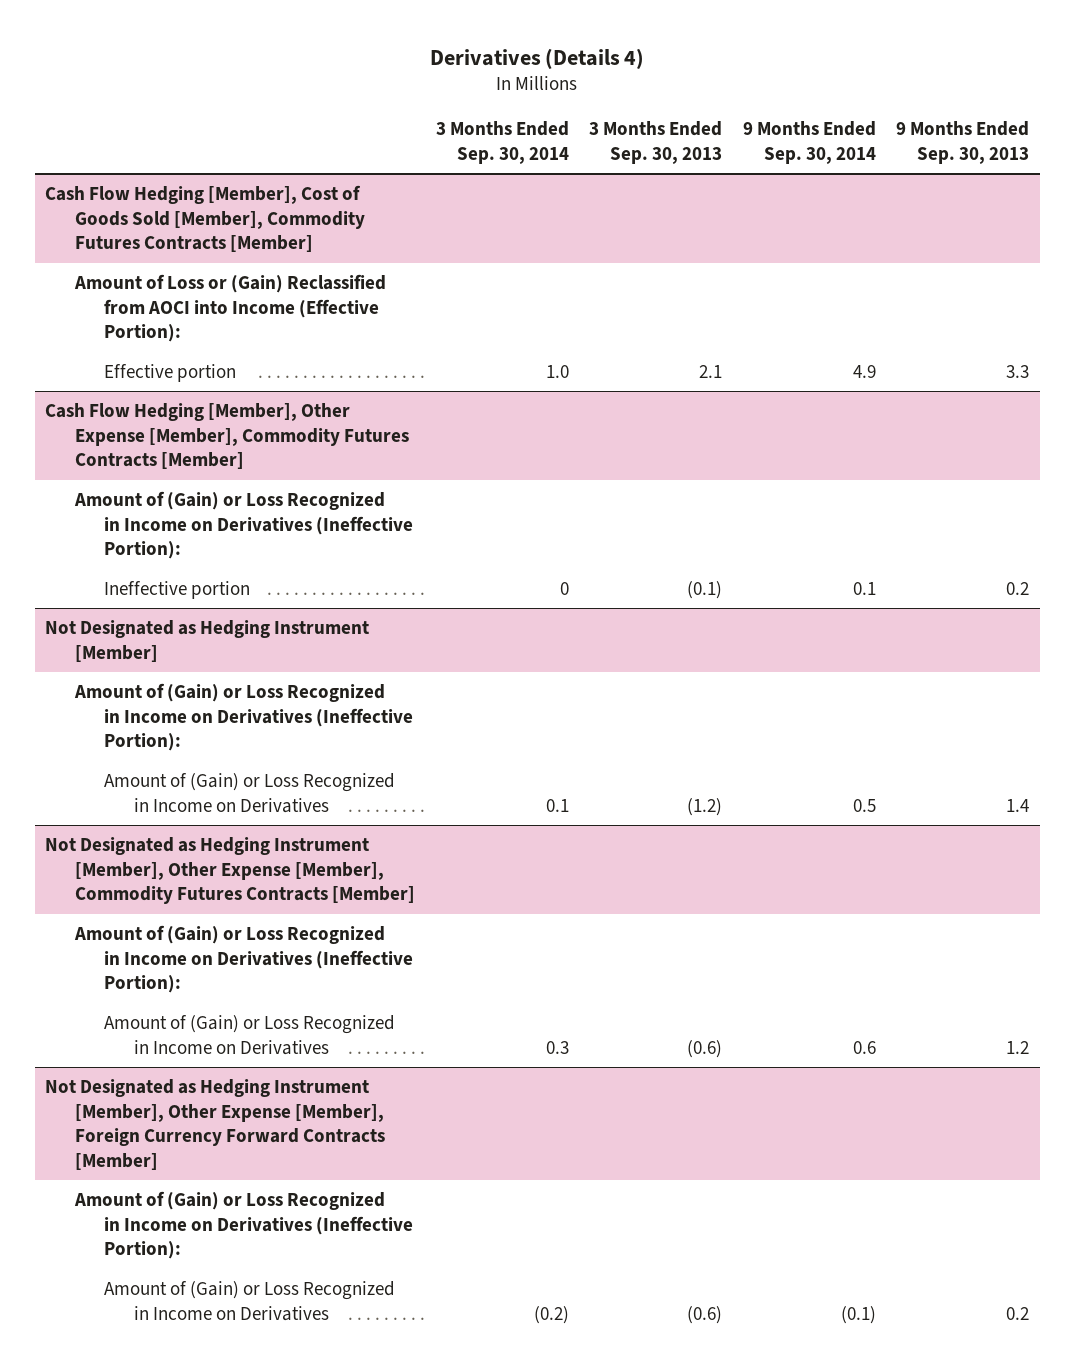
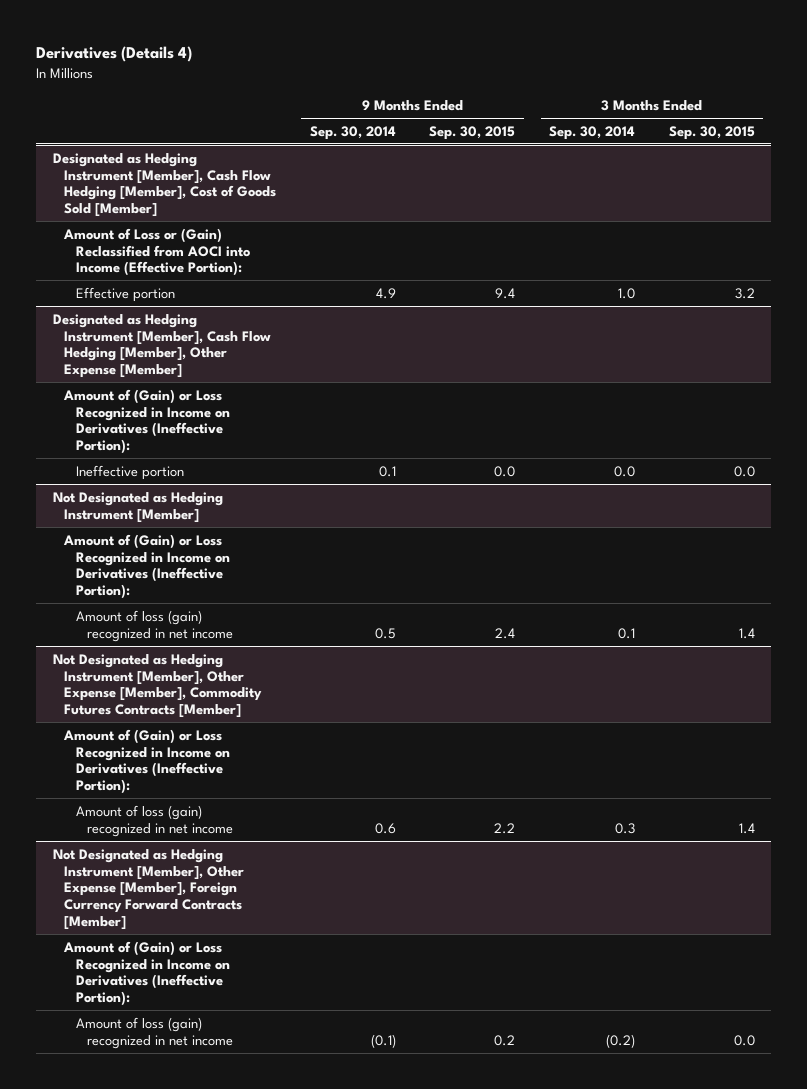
- | 3 Months Ended Sep. 30, 2014 | 3 Months Ended Sep. 30, 2013 | 9 Months Ended Sep. 30, 2014 | 9 Months Ended Sep. 30, 2013
+ | 9 Months Ended Sep. 30, 2014 | 9 Months Ended Sep. 30, 2015 | 3 Months Ended Sep. 30, 2014 | 3 Months Ended Sep. 30, 2015
- Cash Flow Hedging [Member], Cost of Goods Sold [Member], Commodity Futures Contracts [Member]
+ Designated as Hedging Instrument [Member], Cash Flow Hedging [Member], Cost of Goods Sold [Member]
- Cash Flow Hedging [Member], Other Expense [Member], Commodity Futures Contracts [Member]
+ Designated as Hedging Instrument [Member], Cash Flow Hedging [Member], Other Expense [Member]
- Ineffective portion | 0 | (0.1) | 0.1 | 0.2
+ Ineffective portion | 0.1 | 0.0 | 0.0 | 0.0
@ Not Designated as Hedging Instrument [Member]
- Amount of (Gain) or Loss Recognized in Income on Derivatives | 0.1 | (1.2) | 0.5 | 1.4
+ Amount of loss (gain) recognized in net income | 0.5 | 2.4 | 0.1 | 1.4
@ Not Designated as Hedging Instrument [Member], Other Expense [Member], Commodity Futures Contracts [Member]
- Amount of (Gain) or Loss Recognized in Income on Derivatives | 0.3 | (0.6) | 0.6 | 1.2
+ Amount of loss (gain) recognized in net income | 0.6 | 2.2 | 0.3 | 1.4
@ Not Designated as Hedging Instrument [Member], Other Expense [Member], Foreign Currency Forward Contracts [Member]
- Amount of (Gain) or Loss Recognized in Income on Derivatives | (0.2) | (0.6) | (0.1) | 0.2
+ Amount of loss (gain) recognized in net income | (0.1) | 0.2 | (0.2) | 0.0

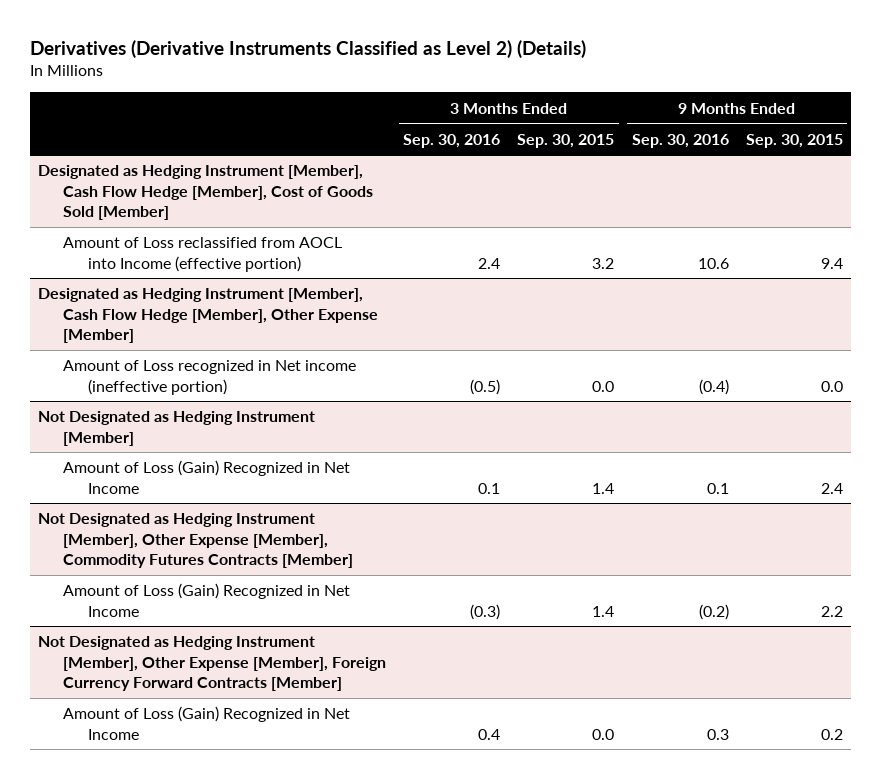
- Derivatives (Details 4)
+ Derivatives (Derivative Instruments Classified as Level 2) (Details)
- | 9 Months Ended Sep. 30, 2014 | 9 Months Ended Sep. 30, 2015 | 3 Months Ended Sep. 30, 2014 | 3 Months Ended Sep. 30, 2015
+ | 3 Months Ended Sep. 30, 2016 | 3 Months Ended Sep. 30, 2015 | 9 Months Ended Sep. 30, 2016 | 9 Months Ended Sep. 30, 2015
- Designated as Hedging Instrument [Member], Cash Flow Hedging [Member], Cost of Goods Sold [Member]
- Amount of Loss or (Gain) Reclassified from AOCI into Income (Effective Portion):
- Effective portion | 4.9 | 9.4 | 1.0 | 3.2
- Designated as Hedging Instrument [Member], Cash Flow Hedging [Member], Other Expense [Member]
- Amount of (Gain) or Loss Recognized in Income on Derivatives (Ineffective Portion):
- Ineffective portion | 0.1 | 0.0 | 0.0 | 0.0
+ Designated as Hedging Instrument [Member], Cash Flow Hedge [Member], Cost of Goods Sold [Member]
+ Amount of Loss reclassified from AOCL into Income (effective portion) | 2.4 | 3.2 | 10.6 | 9.4
+ Designated as Hedging Instrument [Member], Cash Flow Hedge [Member], Other Expense [Member]
+ Amount of Loss recognized in Net income (ineffective portion) | (0.5) | 0.0 | (0.4) | 0.0
@ Not Designated as Hedging Instrument [Member]
- Amount of (Gain) or Loss Recognized in Income on Derivatives (Ineffective Portion):
- Amount of loss (gain) recognized in net income | 0.5 | 2.4 | 0.1 | 1.4
+ Amount of Loss (Gain) Recognized in Net Income | 0.1 | 1.4 | 0.1 | 2.4
@ Not Designated as Hedging Instrument [Member], Other Expense [Member], Commodity Futures Contracts [Member]
- Amount of (Gain) or Loss Recognized in Income on Derivatives (Ineffective Portion):
- Amount of loss (gain) recognized in net income | 0.6 | 2.2 | 0.3 | 1.4
+ Amount of Loss (Gain) Recognized in Net Income | (0.3) | 1.4 | (0.2) | 2.2
@ Not Designated as Hedging Instrument [Member], Other Expense [Member], Foreign Currency Forward Contracts [Member]
- Amount of (Gain) or Loss Recognized in Income on Derivatives (Ineffective Portion):
- Amount of loss (gain) recognized in net income | (0.1) | 0.2 | (0.2) | 0.0
+ Amount of Loss (Gain) Recognized in Net Income | 0.4 | 0.0 | 0.3 | 0.2

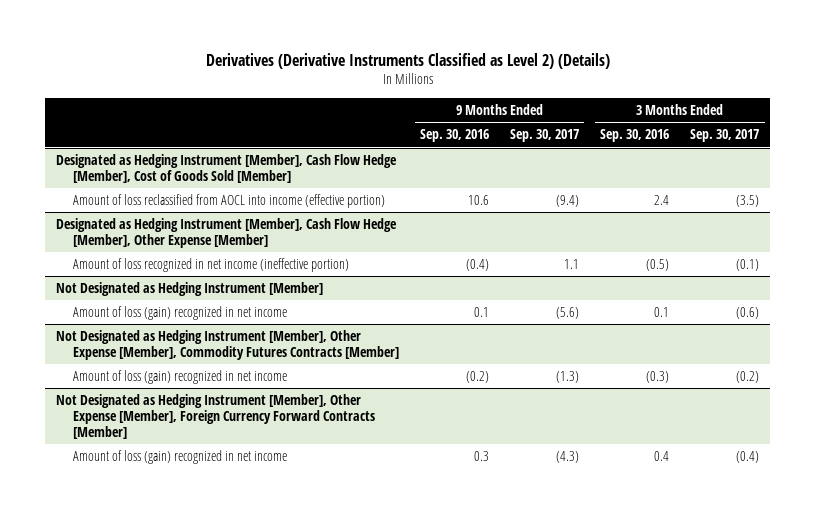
- | 3 Months Ended Sep. 30, 2016 | 3 Months Ended Sep. 30, 2015 | 9 Months Ended Sep. 30, 2016 | 9 Months Ended Sep. 30, 2015
+ | 9 Months Ended Sep. 30, 2016 | 9 Months Ended Sep. 30, 2017 | 3 Months Ended Sep. 30, 2016 | 3 Months Ended Sep. 30, 2017
@ Designated as Hedging Instrument [Member], Cash Flow Hedge [Member], Cost of Goods Sold [Member]
- Amount of Loss reclassified from AOCL into Income (effective portion) | 2.4 | 3.2 | 10.6 | 9.4
+ Amount of loss reclassified from AOCL into income (effective portion) | 10.6 | (9.4) | 2.4 | (3.5)
@ Designated as Hedging Instrument [Member], Cash Flow Hedge [Member], Other Expense [Member]
- Amount of Loss recognized in Net income (ineffective portion) | (0.5) | 0.0 | (0.4) | 0.0
+ Amount of loss recognized in net income (ineffective portion) | (0.4) | 1.1 | (0.5) | (0.1)
@ Not Designated as Hedging Instrument [Member]
- Amount of Loss (Gain) Recognized in Net Income | 0.1 | 1.4 | 0.1 | 2.4
+ Amount of loss (gain) recognized in net income | 0.1 | (5.6) | 0.1 | (0.6)
@ Not Designated as Hedging Instrument [Member], Other Expense [Member], Commodity Futures Contracts [Member]
- Amount of Loss (Gain) Recognized in Net Income | (0.3) | 1.4 | (0.2) | 2.2
+ Amount of loss (gain) recognized in net income | (0.2) | (1.3) | (0.3) | (0.2)
@ Not Designated as Hedging Instrument [Member], Other Expense [Member], Foreign Currency Forward Contracts [Member]
- Amount of Loss (Gain) Recognized in Net Income | 0.4 | 0.0 | 0.3 | 0.2
+ Amount of loss (gain) recognized in net income | 0.3 | (4.3) | 0.4 | (0.4)

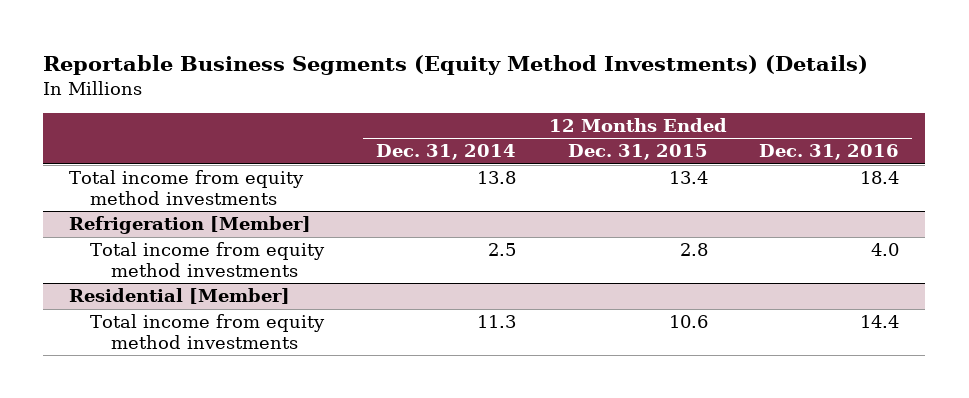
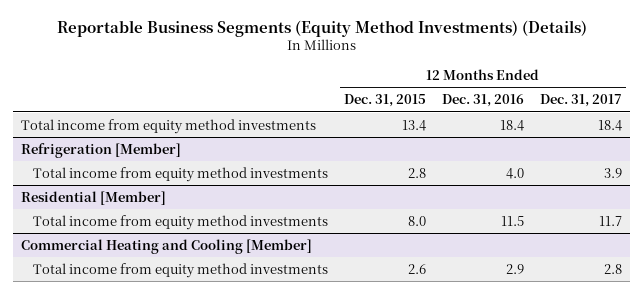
- | 12 Months Ended Dec. 31, 2014 | 12 Months Ended Dec. 31, 2015 | 12 Months Ended Dec. 31, 2016
+ | 12 Months Ended Dec. 31, 2015 | 12 Months Ended Dec. 31, 2016 | 12 Months Ended Dec. 31, 2017
@ Residential [Member]
- Total income from equity method investments | 11.3 | 10.6 | 14.4
+ Total income from equity method investments | 8.0 | 11.5 | 11.7
+ Commercial Heating and Cooling [Member]
+ Total income from equity method investments | 2.6 | 2.9 | 2.8

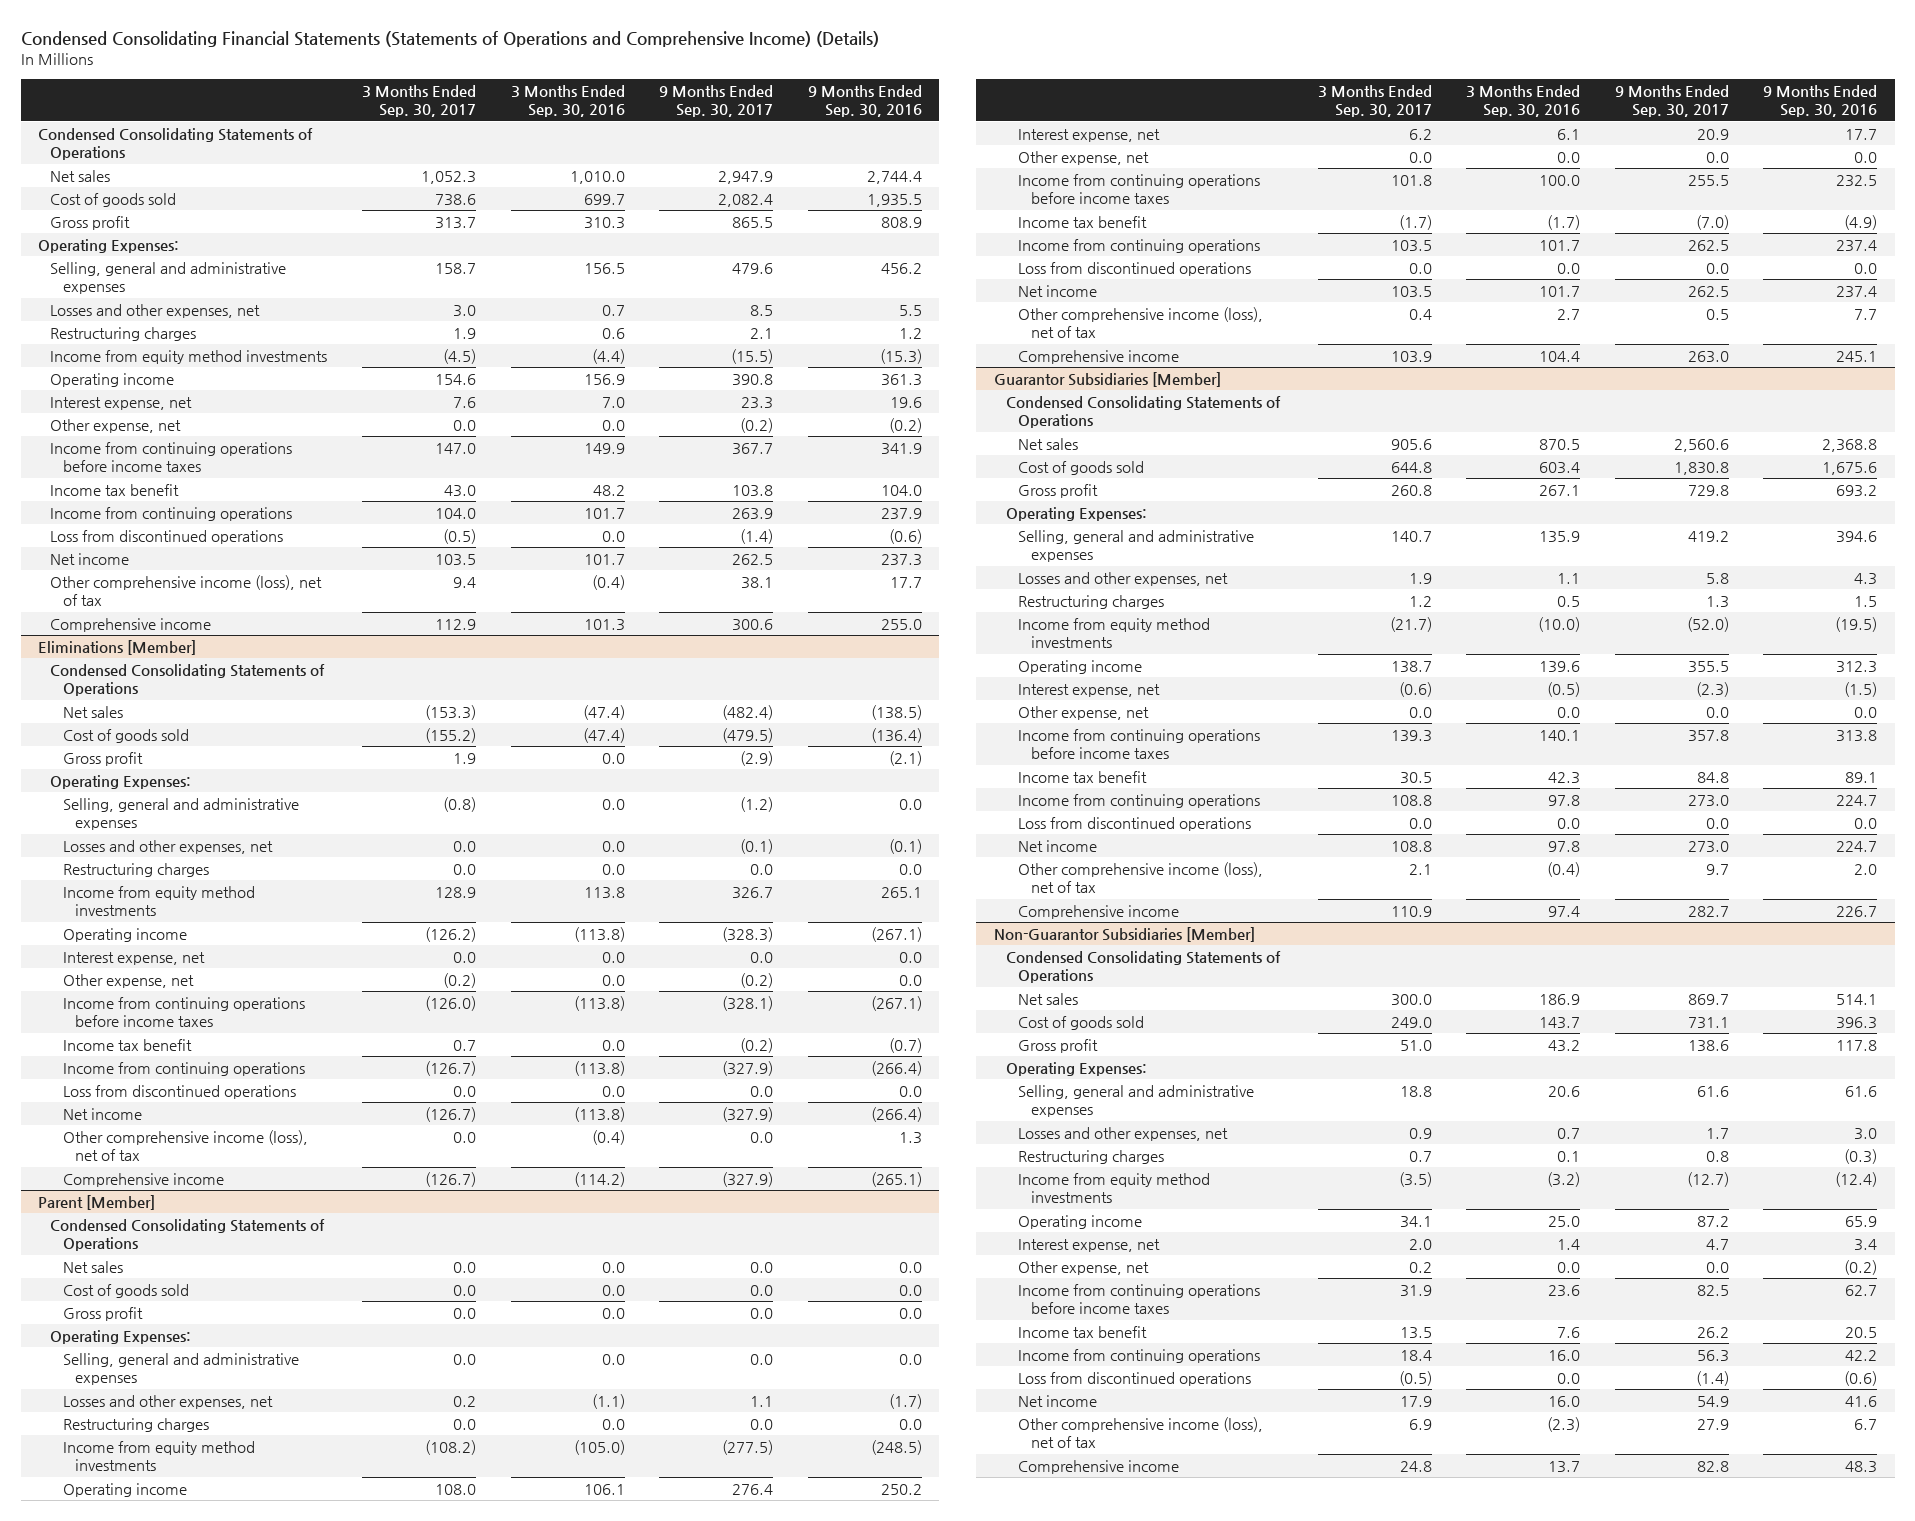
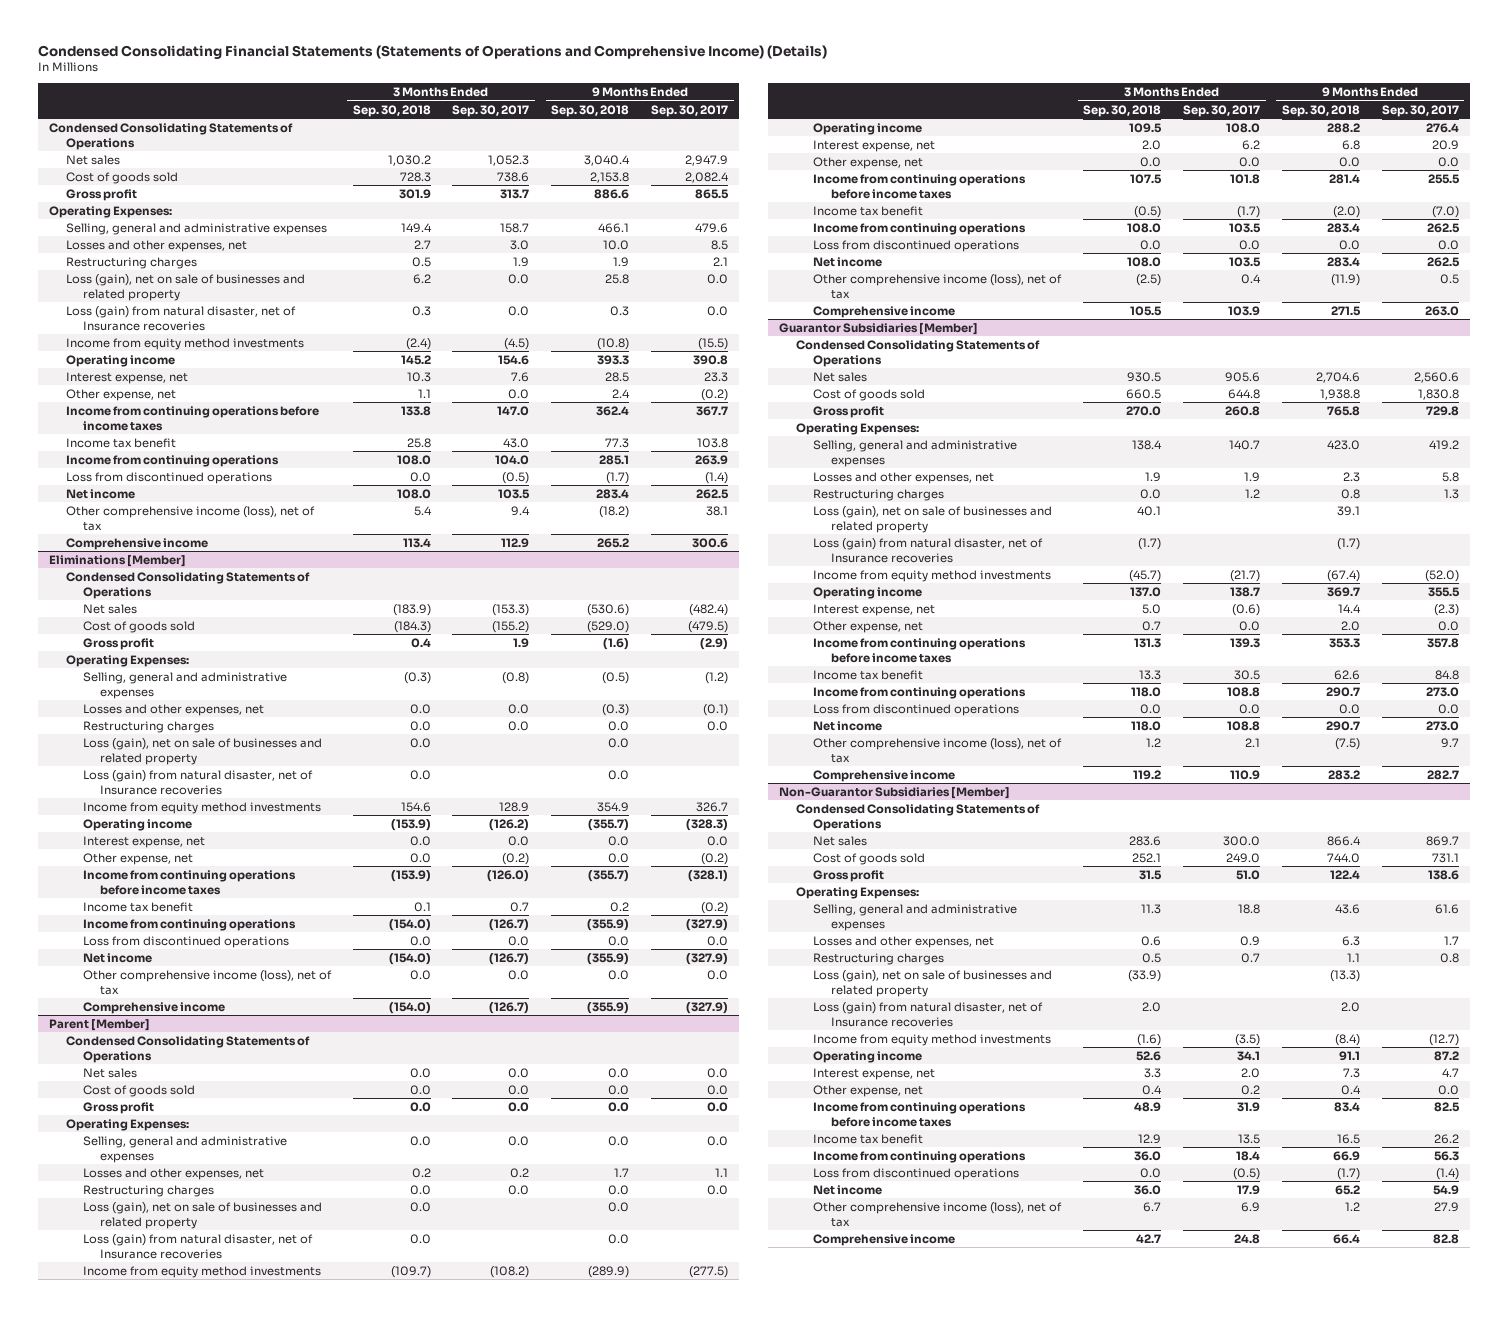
- | 3 Months Ended Sep. 30, 2017 | 3 Months Ended Sep. 30, 2016 | 9 Months Ended Sep. 30, 2017 | 9 Months Ended Sep. 30, 2016
+ | 3 Months Ended Sep. 30, 2018 | 3 Months Ended Sep. 30, 2017 | 9 Months Ended Sep. 30, 2018 | 9 Months Ended Sep. 30, 2017
+ Loss (gain), net on sale of businesses and related property | 6.2 | 0.0 | 25.8 | 0.0
+ Loss (gain) from natural disaster, net of Insurance recoveries | 0.3 | 0.0 | 0.3 | 0.0
@ Eliminations [Member]
+ Loss (gain), net on sale of businesses and related property | 0.0 | | 0.0 |
+ Loss (gain) from natural disaster, net of Insurance recoveries | 0.0 | | 0.0 |
@ Parent [Member]
+ Loss (gain), net on sale of businesses and related property | 0.0 | | 0.0 |
+ Loss (gain) from natural disaster, net of Insurance recoveries | 0.0 | | 0.0 |
@ Guarantor Subsidiaries [Member]
+ Loss (gain), net on sale of businesses and related property | 40.1 | | 39.1 |
+ Loss (gain) from natural disaster, net of Insurance recoveries | (1.7) | | (1.7) |
@ Non-Guarantor Subsidiaries [Member]
+ Loss (gain), net on sale of businesses and related property | (33.9) | | (13.3) |
+ Loss (gain) from natural disaster, net of Insurance recoveries | 2.0 | | 2.0 |

